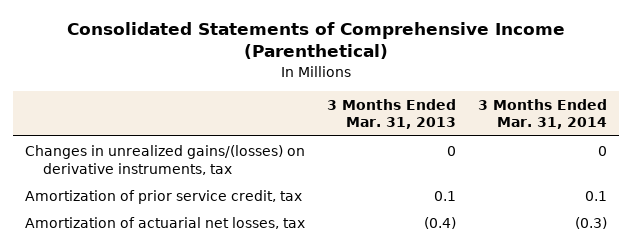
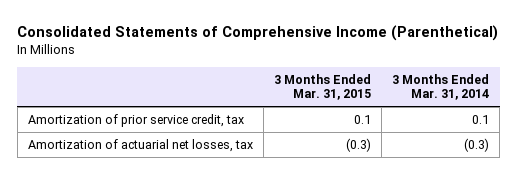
- | 3 Months Ended Mar. 31, 2013 | 3 Months Ended Mar. 31, 2014
+ | 3 Months Ended Mar. 31, 2015 | 3 Months Ended Mar. 31, 2014
- Changes in unrealized gains/(losses) on derivative instruments, tax | 0 | 0

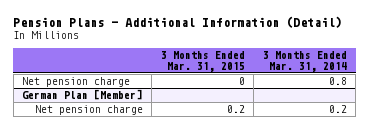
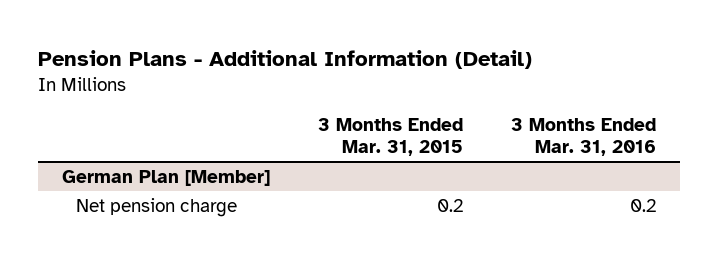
- | 3 Months Ended Mar. 31, 2015 | 3 Months Ended Mar. 31, 2014
+ | 3 Months Ended Mar. 31, 2015 | 3 Months Ended Mar. 31, 2016
- Net pension charge | 0 | 0.8

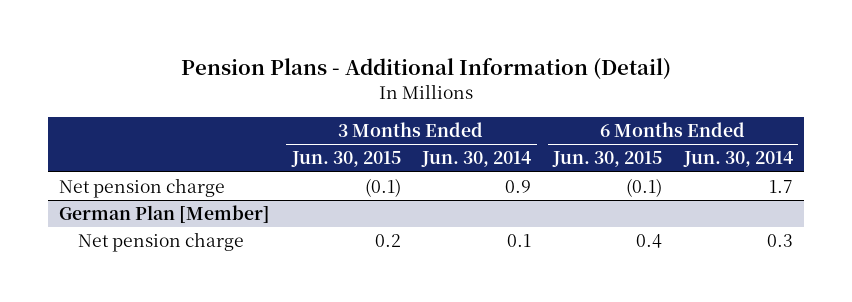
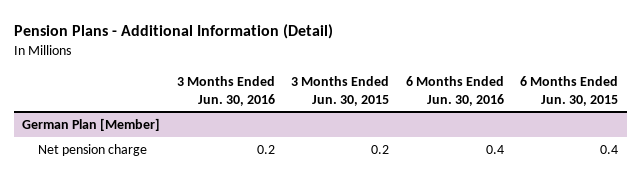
- | 3 Months Ended Jun. 30, 2015 | 3 Months Ended Jun. 30, 2014 | 6 Months Ended Jun. 30, 2015 | 6 Months Ended Jun. 30, 2014
+ | 3 Months Ended Jun. 30, 2016 | 3 Months Ended Jun. 30, 2015 | 6 Months Ended Jun. 30, 2016 | 6 Months Ended Jun. 30, 2015
- Net pension charge | (0.1) | 0.9 | (0.1) | 1.7

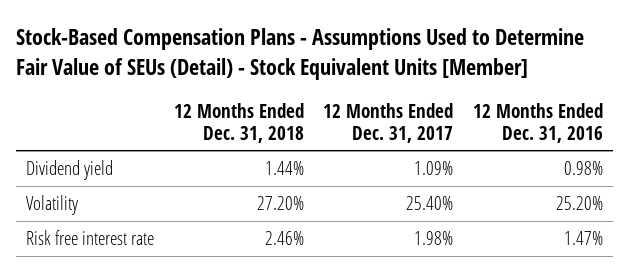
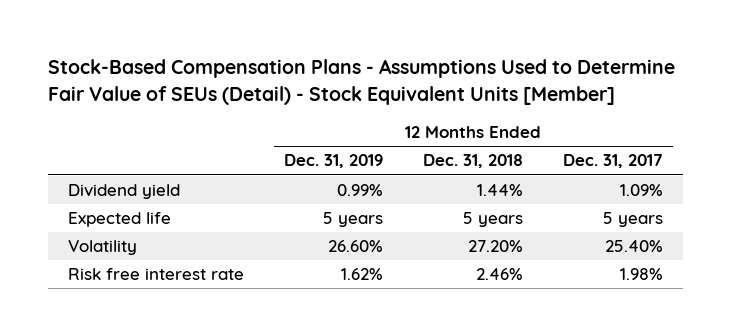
- | 12 Months Ended Dec. 31, 2018 | 12 Months Ended Dec. 31, 2017 | 12 Months Ended Dec. 31, 2016
+ | 12 Months Ended Dec. 31, 2019 | 12 Months Ended Dec. 31, 2018 | 12 Months Ended Dec. 31, 2017
+ Expected life | 5 years | 5 years | 5 years

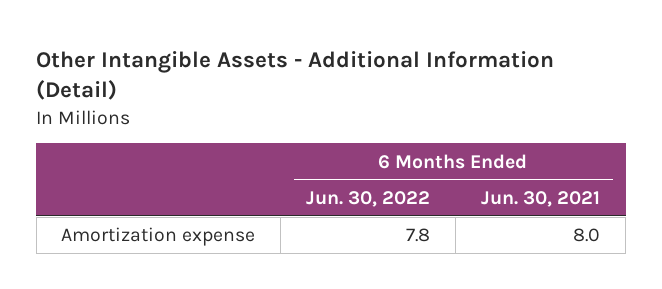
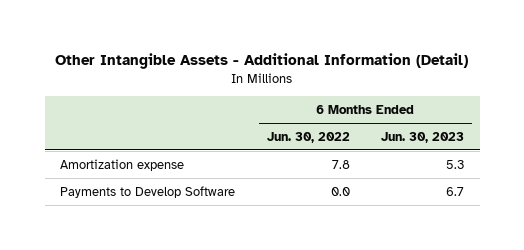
- | 6 Months Ended Jun. 30, 2022 | 6 Months Ended Jun. 30, 2021
+ | 6 Months Ended Jun. 30, 2022 | 6 Months Ended Jun. 30, 2023
+ Payments to Develop Software | 0.0 | 6.7

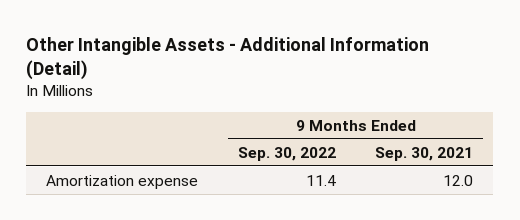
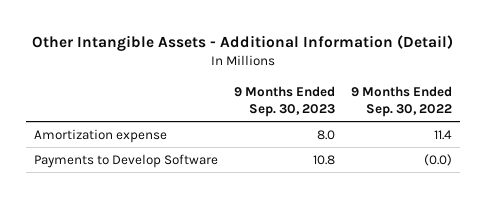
- | 9 Months Ended Sep. 30, 2022 | 9 Months Ended Sep. 30, 2021
+ | 9 Months Ended Sep. 30, 2023 | 9 Months Ended Sep. 30, 2022
+ Payments to Develop Software | 10.8 | (0.0)

